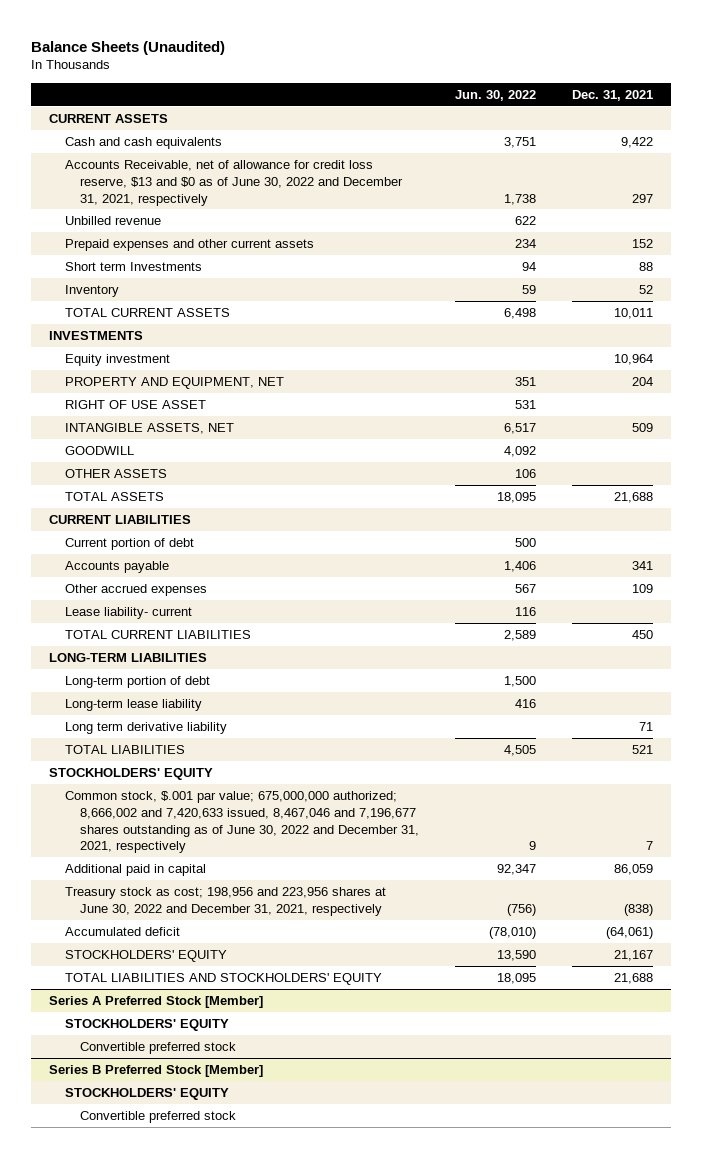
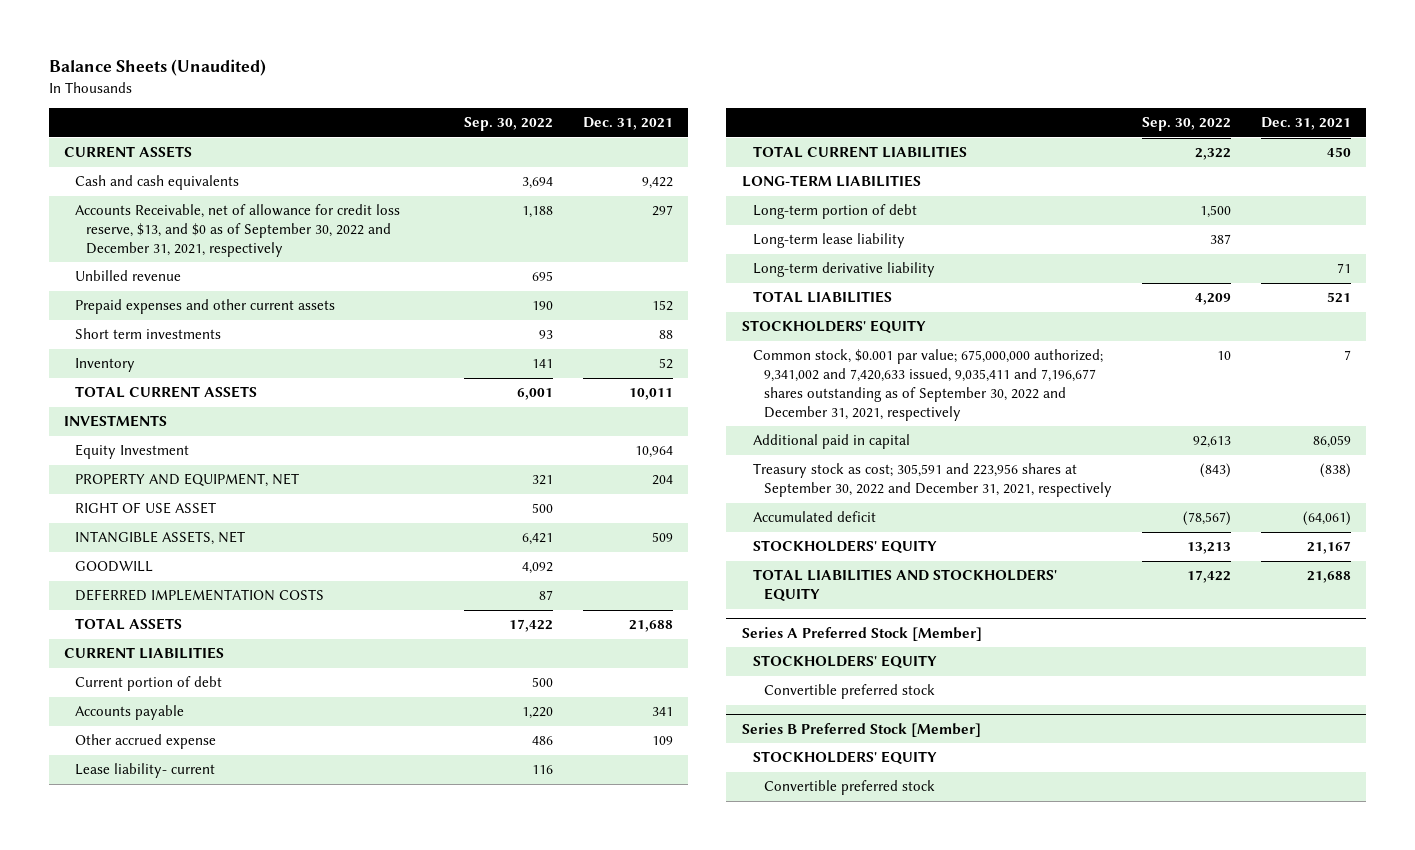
- | Jun. 30, 2022 | Dec. 31, 2021
+ | Sep. 30, 2022 | Dec. 31, 2021
- Accounts Receivable, net of allowance for credit loss reserve, $13 and $0 as of June 30, 2022 and December 31, 2021, respectively | 1,738 | 297
+ Accounts Receivable, net of allowance for credit loss reserve, $13, and $0 as of September 30, 2022 and December 31, 2021, respectively | 1,188 | 297
- Short term Investments | 94 | 88
+ Short term investments | 93 | 88
- Equity investment | | 10,964
+ Equity Investment | | 10,964
- OTHER ASSETS | 106 |
+ DEFERRED IMPLEMENTATION COSTS | 87 |
- Other accrued expenses | 567 | 109
+ Other accrued expense | 486 | 109
- Long term derivative liability | | 71
+ Long-term derivative liability | | 71
- Common stock, $.001 par value; 675,000,000 authorized; 8,666,002 and 7,420,633 issued, 8,467,046 and 7,196,677 shares outstanding as of June 30, 2022 and December 31, 2021, respectively | 9 | 7
+ Common stock, $0.001 par value; 675,000,000 authorized; 9,341,002 and 7,420,633 issued, 9,035,411 and 7,196,677 shares outstanding as of September 30, 2022 and December 31, 2021, respectively | 10 | 7
- Treasury stock as cost; 198,956 and 223,956 shares at June 30, 2022 and December 31, 2021, respectively | (756) | (838)
+ Treasury stock as cost; 305,591 and 223,956 shares at September 30, 2022 and December 31, 2021, respectively | (843) | (838)

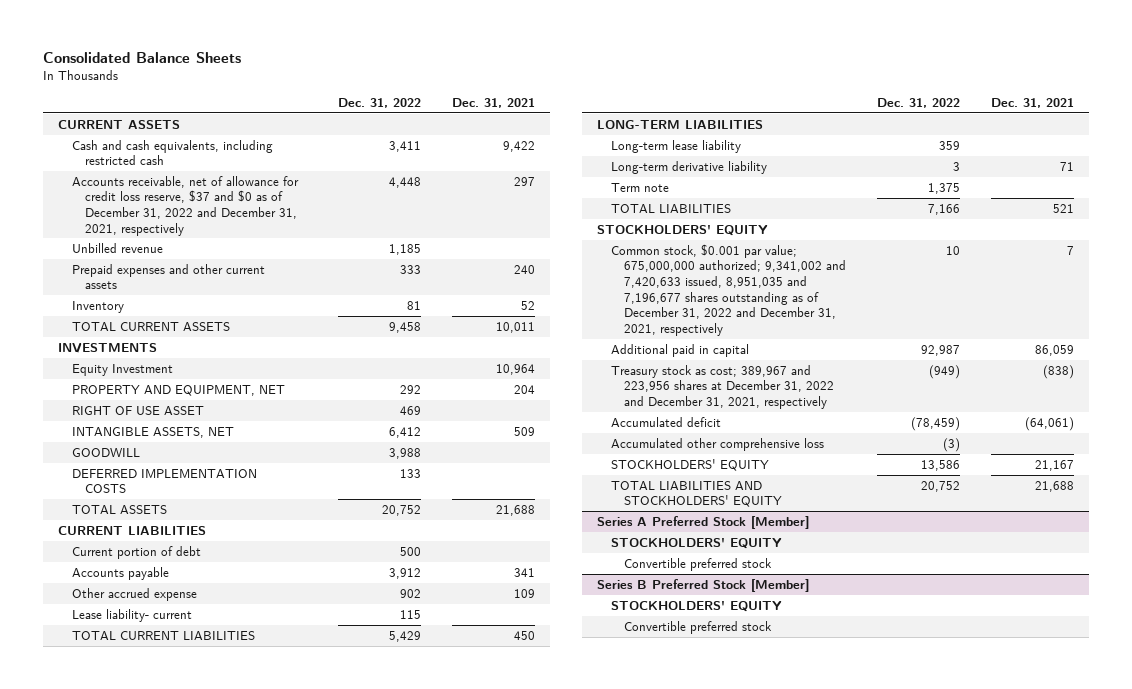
- Balance Sheets (Unaudited)
+ Consolidated Balance Sheets
- | Sep. 30, 2022 | Dec. 31, 2021
+ | Dec. 31, 2022 | Dec. 31, 2021
- Cash and cash equivalents | 3,694 | 9,422
- Accounts Receivable, net of allowance for credit loss reserve, $13, and $0 as of September 30, 2022 and December 31, 2021, respectively | 1,188 | 297
+ Cash and cash equivalents, including restricted cash | 3,411 | 9,422
+ Accounts receivable, net of allowance for credit loss reserve, $37 and $0 as of December 31, 2022 and December 31, 2021, respectively | 4,448 | 297
- Prepaid expenses and other current assets | 190 | 152
- Short term investments | 93 | 88
+ Prepaid expenses and other current assets | 333 | 240
- Long-term portion of debt | 1,500 |
+ Term note | 1,375 |
- Common stock, $0.001 par value; 675,000,000 authorized; 9,341,002 and 7,420,633 issued, 9,035,411 and 7,196,677 shares outstanding as of September 30, 2022 and December 31, 2021, respectively | 10 | 7
+ Common stock, $0.001 par value; 675,000,000 authorized; 9,341,002 and 7,420,633 issued, 8,951,035 and 7,196,677 shares outstanding as of December 31, 2022 and December 31, 2021, respectively | 10 | 7
- Treasury stock as cost; 305,591 and 223,956 shares at September 30, 2022 and December 31, 2021, respectively | (843) | (838)
+ Treasury stock as cost; 389,967 and 223,956 shares at December 31, 2022 and December 31, 2021, respectively | (949) | (838)
+ Accumulated other comprehensive loss | (3) |

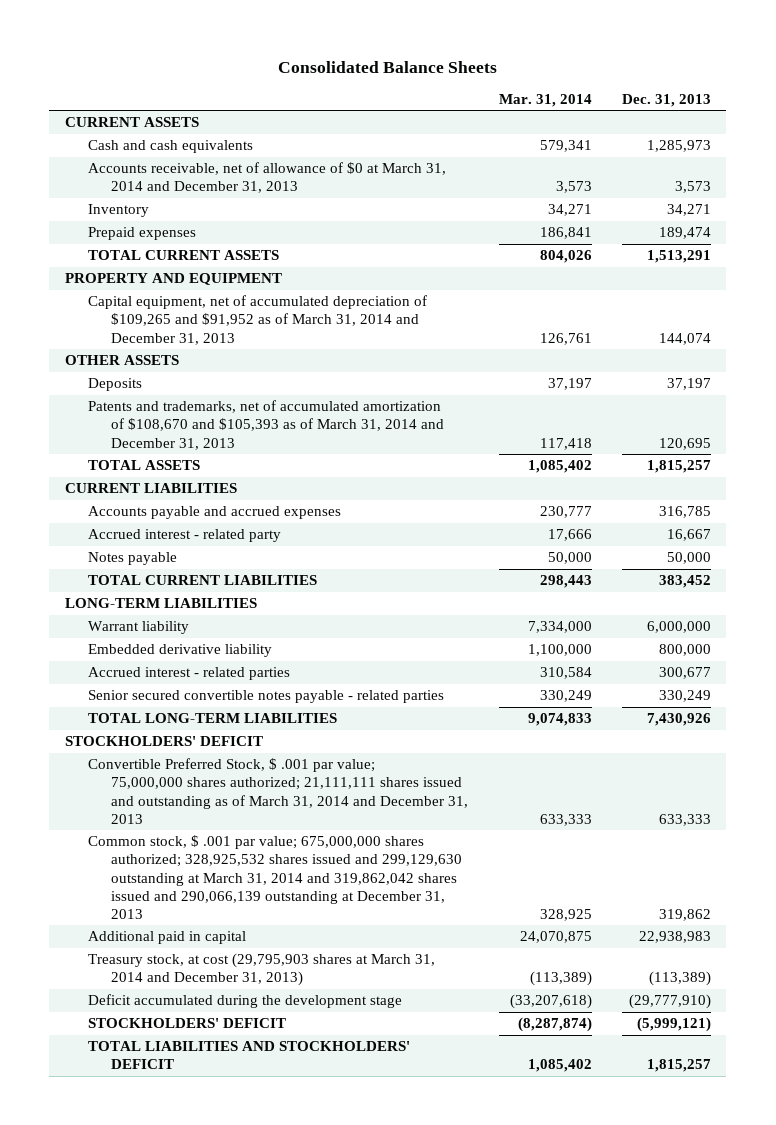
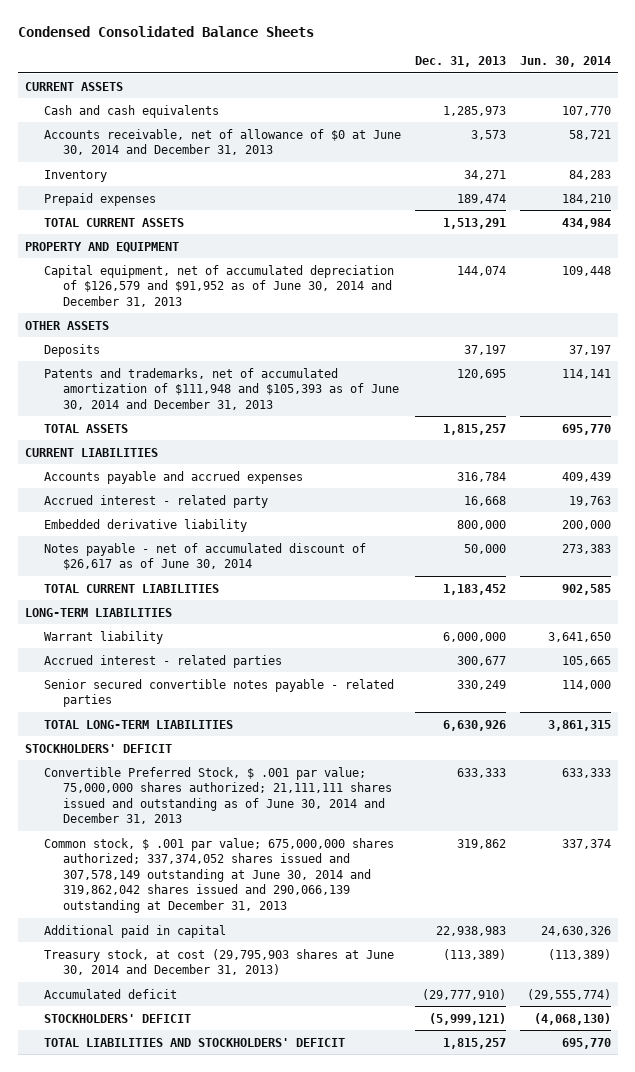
- Consolidated Balance Sheets
+ Condensed Consolidated Balance Sheets
- | Mar. 31, 2014 | Dec. 31, 2013
+ | Dec. 31, 2013 | Jun. 30, 2014
- Accounts receivable, net of allowance of $0 at March 31, 2014 and December 31, 2013 | 3,573 | 3,573
+ Accounts receivable, net of allowance of $0 at June 30, 2014 and December 31, 2013 | 3,573 | 58,721
- Capital equipment, net of accumulated depreciation of $109,265 and $91,952 as of March 31, 2014 and December 31, 2013 | 126,761 | 144,074
+ Capital equipment, net of accumulated depreciation of $126,579 and $91,952 as of June 30, 2014 and December 31, 2013 | 144,074 | 109,448
- Patents and trademarks, net of accumulated amortization of $108,670 and $105,393 as of March 31, 2014 and December 31, 2013 | 117,418 | 120,695
+ Patents and trademarks, net of accumulated amortization of $111,948 and $105,393 as of June 30, 2014 and December 31, 2013 | 120,695 | 114,141
- Accounts payable and accrued expenses | 230,777 | 316,785
- Accrued interest - related party | 17,666 | 16,667
- Notes payable | 50,000 | 50,000
- TOTAL CURRENT LIABILITIES | 298,443 | 383,452
+ Accounts payable and accrued expenses | 316,784 | 409,439
+ Accrued interest - related party | 16,668 | 19,763
moved up: Embedded derivative liability | 800,000 | 200,000
+ Notes payable - net of accumulated discount of $26,617 as of June 30, 2014 | 50,000 | 273,383
+ TOTAL CURRENT LIABILITIES | 1,183,452 | 902,585
- TOTAL LONG-TERM LIABILITIES | 9,074,833 | 7,430,926
+ TOTAL LONG-TERM LIABILITIES | 6,630,926 | 3,861,315
- Convertible Preferred Stock, $ .001 par value; 75,000,000 shares authorized; 21,111,111 shares issued and outstanding as of March 31, 2014 and December 31, 2013 | 633,333 | 633,333
- Common stock, $ .001 par value; 675,000,000 shares authorized; 328,925,532 shares issued and 299,129,630 outstanding at March 31, 2014 and 319,862,042 shares issued and 290,066,139 outstanding at December 31, 2013 | 328,925 | 319,862
+ Convertible Preferred Stock, $ .001 par value; 75,000,000 shares authorized; 21,111,111 shares issued and outstanding as of June 30, 2014 and December 31, 2013 | 633,333 | 633,333
+ Common stock, $ .001 par value; 675,000,000 shares authorized; 337,374,052 shares issued and 307,578,149 outstanding at June 30, 2014 and 319,862,042 shares issued and 290,066,139 outstanding at December 31, 2013 | 319,862 | 337,374
- Treasury stock, at cost (29,795,903 shares at March 31, 2014 and December 31, 2013) | (113,389) | (113,389)
- Deficit accumulated during the development stage | (33,207,618) | (29,777,910)
+ Treasury stock, at cost (29,795,903 shares at June 30, 2014 and December 31, 2013) | (113,389) | (113,389)
+ Accumulated deficit | (29,777,910) | (29,555,774)

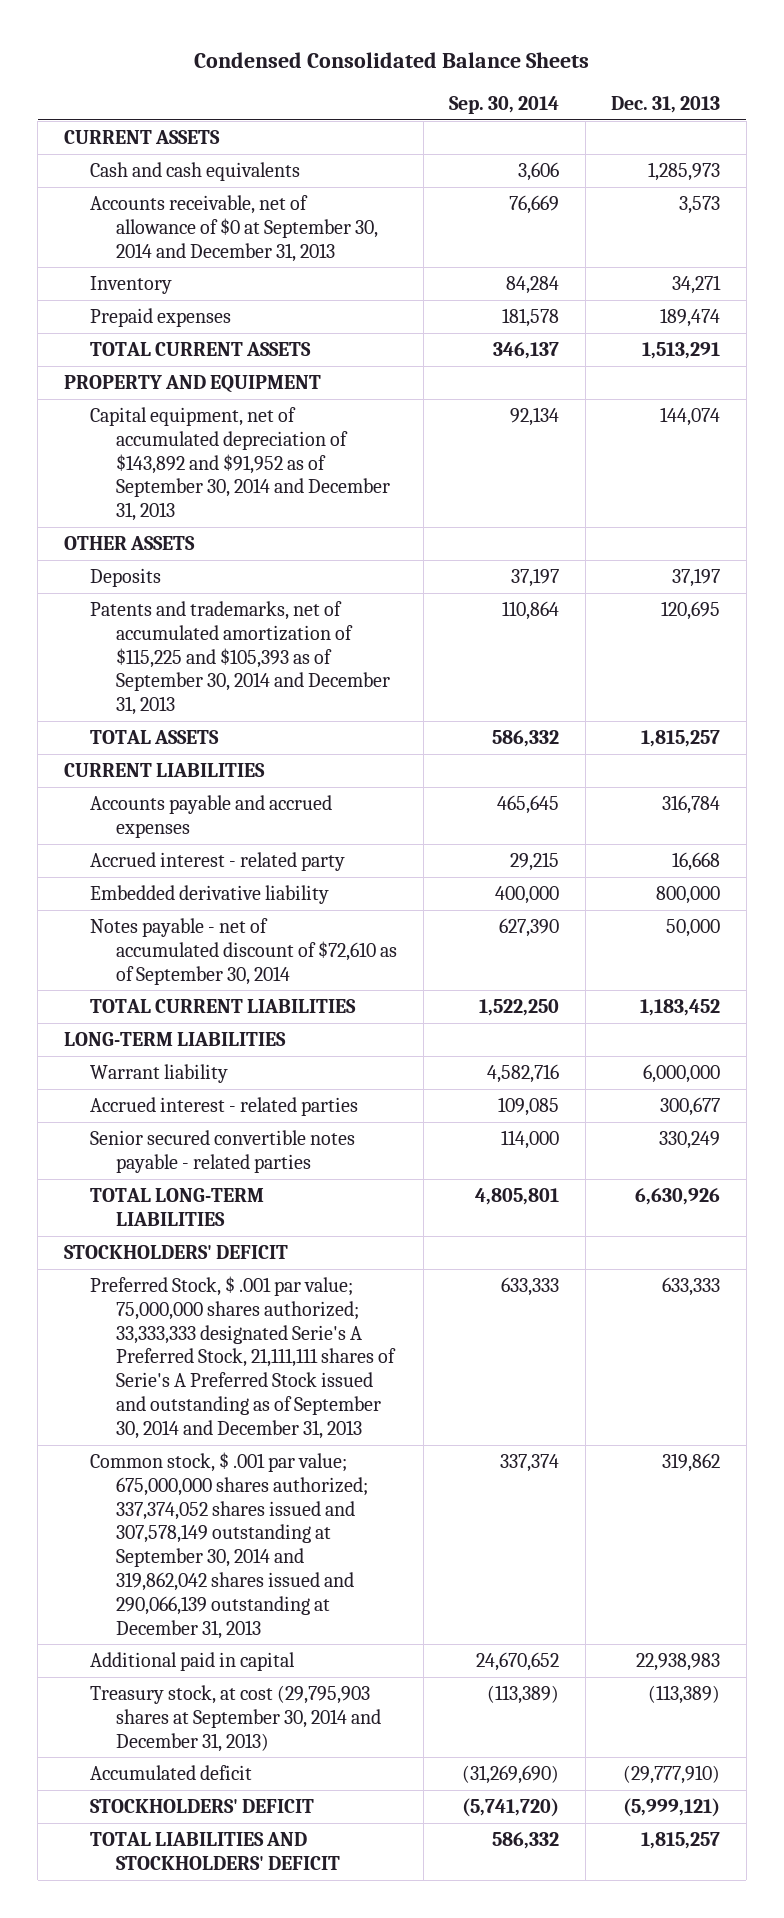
- | Dec. 31, 2013 | Jun. 30, 2014
+ | Sep. 30, 2014 | Dec. 31, 2013
- Accounts receivable, net of allowance of $0 at June 30, 2014 and December 31, 2013 | 3,573 | 58,721
+ Accounts receivable, net of allowance of $0 at September 30, 2014 and December 31, 2013 | 76,669 | 3,573
- Capital equipment, net of accumulated depreciation of $126,579 and $91,952 as of June 30, 2014 and December 31, 2013 | 144,074 | 109,448
+ Capital equipment, net of accumulated depreciation of $143,892 and $91,952 as of September 30, 2014 and December 31, 2013 | 92,134 | 144,074
- Patents and trademarks, net of accumulated amortization of $111,948 and $105,393 as of June 30, 2014 and December 31, 2013 | 120,695 | 114,141
+ Patents and trademarks, net of accumulated amortization of $115,225 and $105,393 as of September 30, 2014 and December 31, 2013 | 110,864 | 120,695
- Notes payable - net of accumulated discount of $26,617 as of June 30, 2014 | 50,000 | 273,383
+ Notes payable - net of accumulated discount of $72,610 as of September 30, 2014 | 627,390 | 50,000
- Convertible Preferred Stock, $ .001 par value; 75,000,000 shares authorized; 21,111,111 shares issued and outstanding as of June 30, 2014 and December 31, 2013 | 633,333 | 633,333
- Common stock, $ .001 par value; 675,000,000 shares authorized; 337,374,052 shares issued and 307,578,149 outstanding at June 30, 2014 and 319,862,042 shares issued and 290,066,139 outstanding at December 31, 2013 | 319,862 | 337,374
+ Preferred Stock, $ .001 par value; 75,000,000 shares authorized; 33,333,333 designated Serie's A Preferred Stock, 21,111,111 shares of Serie's A Preferred Stock issued and outstanding as of September 30, 2014 and December 31, 2013 | 633,333 | 633,333
+ Common stock, $ .001 par value; 675,000,000 shares authorized; 337,374,052 shares issued and 307,578,149 outstanding at September 30, 2014 and 319,862,042 shares issued and 290,066,139 outstanding at December 31, 2013 | 337,374 | 319,862
- Treasury stock, at cost (29,795,903 shares at June 30, 2014 and December 31, 2013) | (113,389) | (113,389)
+ Treasury stock, at cost (29,795,903 shares at September 30, 2014 and December 31, 2013) | (113,389) | (113,389)

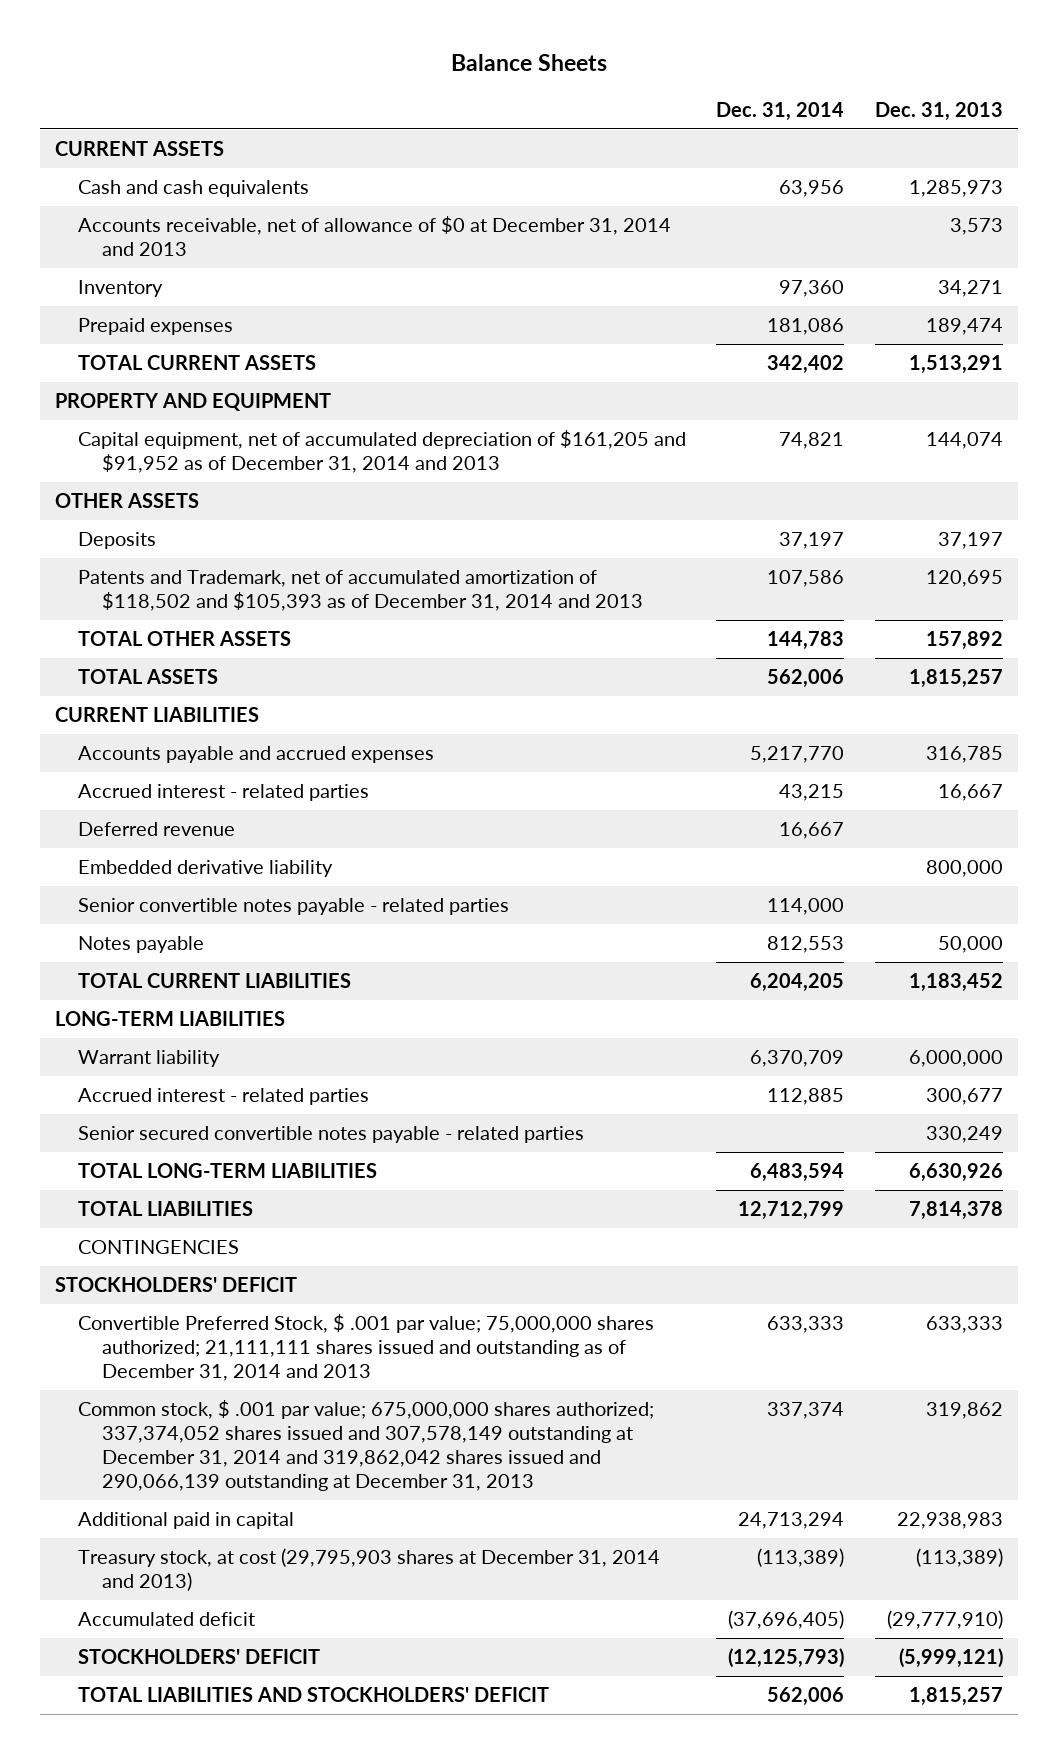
- Condensed Consolidated Balance Sheets
+ Balance Sheets
- | Sep. 30, 2014 | Dec. 31, 2013
+ | Dec. 31, 2014 | Dec. 31, 2013
- Accounts receivable, net of allowance of $0 at September 30, 2014 and December 31, 2013 | 76,669 | 3,573
+ Accounts receivable, net of allowance of $0 at December 31, 2014 and 2013 | | 3,573
- Capital equipment, net of accumulated depreciation of $143,892 and $91,952 as of September 30, 2014 and December 31, 2013 | 92,134 | 144,074
+ Capital equipment, net of accumulated depreciation of $161,205 and $91,952 as of December 31, 2014 and 2013 | 74,821 | 144,074
- Patents and trademarks, net of accumulated amortization of $115,225 and $105,393 as of September 30, 2014 and December 31, 2013 | 110,864 | 120,695
+ Patents and Trademark, net of accumulated amortization of $118,502 and $105,393 as of December 31, 2014 and 2013 | 107,586 | 120,695
+ TOTAL OTHER ASSETS | 144,783 | 157,892
- Accounts payable and accrued expenses | 465,645 | 316,784
- Accrued interest - related party | 29,215 | 16,668
+ Accounts payable and accrued expenses | 5,217,770 | 316,785
+ Accrued interest - related parties | 43,215 | 16,667
+ Deferred revenue | 16,667 |
- Notes payable - net of accumulated discount of $72,610 as of September 30, 2014 | 627,390 | 50,000
+ Senior convertible notes payable - related parties | 114,000 |
+ Notes payable | 812,553 | 50,000
+ TOTAL LIABILITIES | 12,712,799 | 7,814,378
+ CONTINGENCIES
- Preferred Stock, $ .001 par value; 75,000,000 shares authorized; 33,333,333 designated Serie's A Preferred Stock, 21,111,111 shares of Serie's A Preferred Stock issued and outstanding as of September 30, 2014 and December 31, 2013 | 633,333 | 633,333
- Common stock, $ .001 par value; 675,000,000 shares authorized; 337,374,052 shares issued and 307,578,149 outstanding at September 30, 2014 and 319,862,042 shares issued and 290,066,139 outstanding at December 31, 2013 | 337,374 | 319,862
+ Convertible Preferred Stock, $ .001 par value; 75,000,000 shares authorized; 21,111,111 shares issued and outstanding as of December 31, 2014 and 2013 | 633,333 | 633,333
+ Common stock, $ .001 par value; 675,000,000 shares authorized; 337,374,052 shares issued and 307,578,149 outstanding at December 31, 2014 and 319,862,042 shares issued and 290,066,139 outstanding at December 31, 2013 | 337,374 | 319,862
- Treasury stock, at cost (29,795,903 shares at September 30, 2014 and December 31, 2013) | (113,389) | (113,389)
+ Treasury stock, at cost (29,795,903 shares at December 31, 2014 and 2013) | (113,389) | (113,389)

